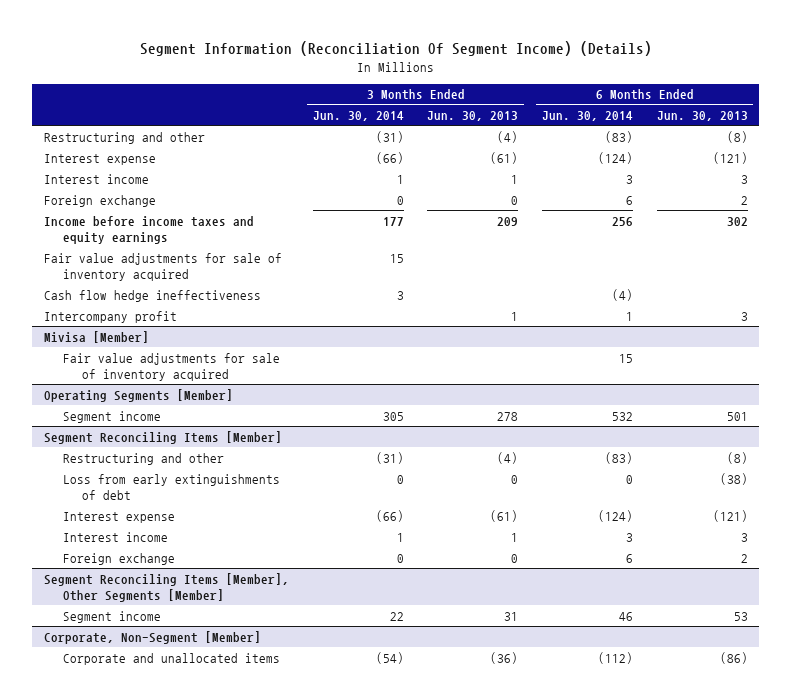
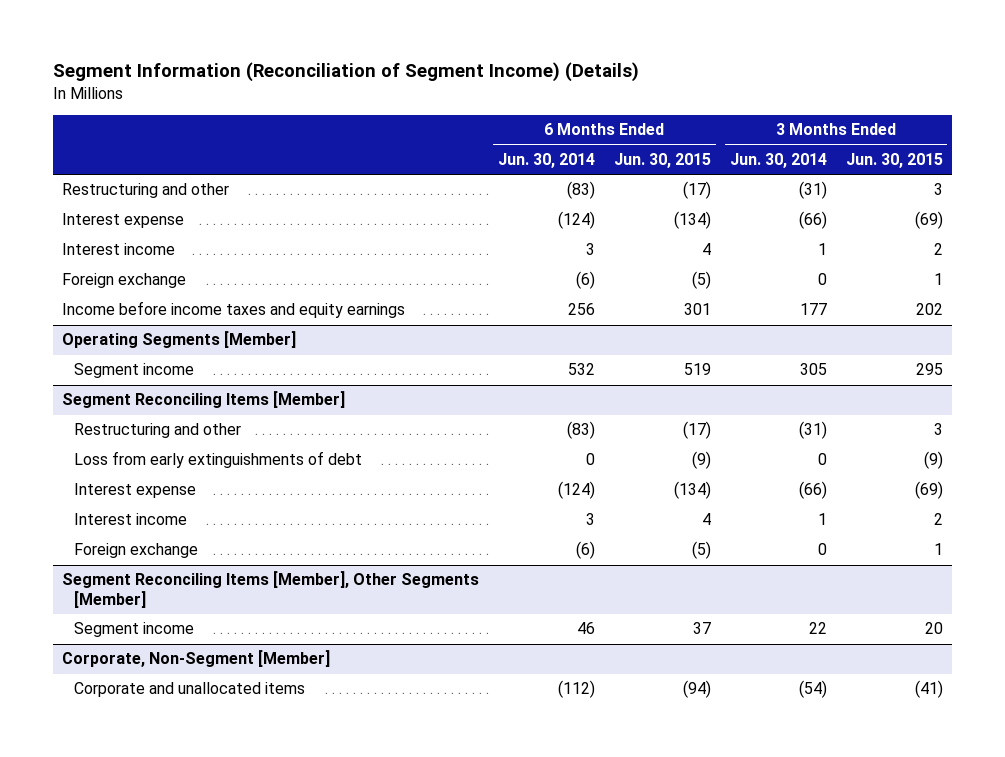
- Segment Information (Reconciliation Of Segment Income) (Details)
+ Segment Information (Reconciliation of Segment Income) (Details)
- | 3 Months Ended Jun. 30, 2014 | 3 Months Ended Jun. 30, 2013 | 6 Months Ended Jun. 30, 2014 | 6 Months Ended Jun. 30, 2013
+ | 6 Months Ended Jun. 30, 2014 | 6 Months Ended Jun. 30, 2015 | 3 Months Ended Jun. 30, 2014 | 3 Months Ended Jun. 30, 2015
- Foreign exchange | 0 | 0 | 6 | 2
+ Foreign exchange | (6) | (5) | 0 | 1
- Fair value adjustments for sale of inventory acquired | 15 | | |
- Cash flow hedge ineffectiveness | 3 | | (4) |
- Intercompany profit | | 1 | 1 | 3
- Mivisa [Member]
- Fair value adjustments for sale of inventory acquired | | | 15 |
@ Segment Reconciling Items [Member]
- Foreign exchange | 0 | 0 | 6 | 2
+ Foreign exchange | (6) | (5) | 0 | 1

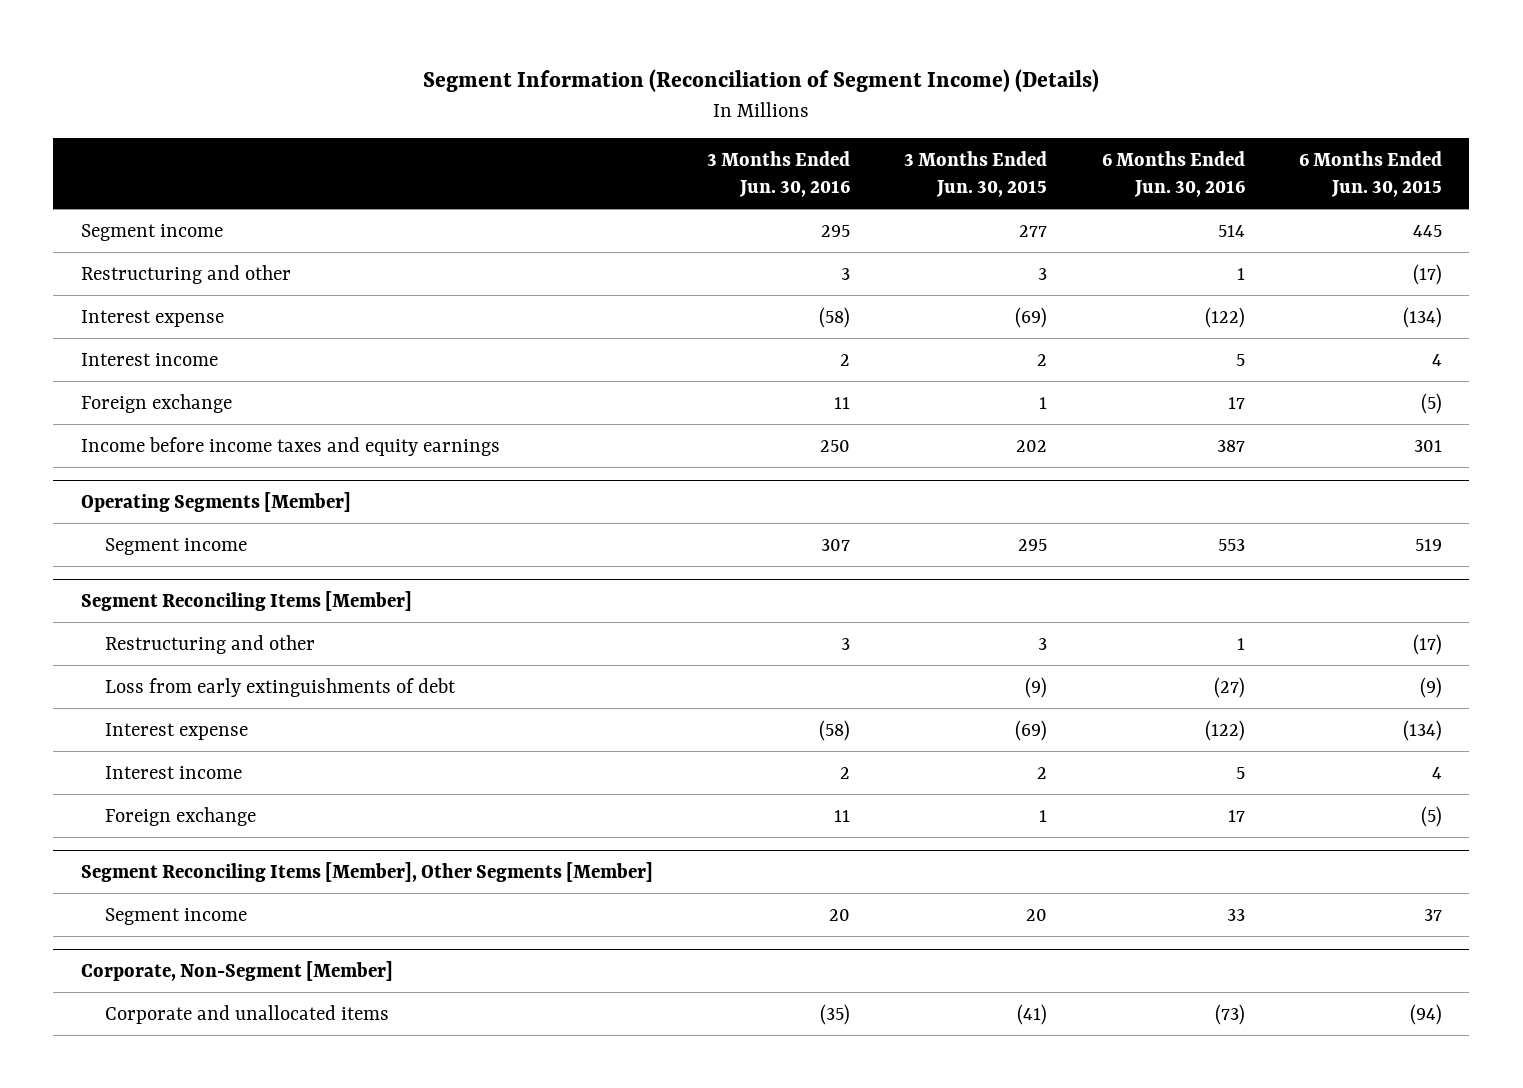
- | 6 Months Ended Jun. 30, 2014 | 6 Months Ended Jun. 30, 2015 | 3 Months Ended Jun. 30, 2014 | 3 Months Ended Jun. 30, 2015
+ | 3 Months Ended Jun. 30, 2016 | 3 Months Ended Jun. 30, 2015 | 6 Months Ended Jun. 30, 2016 | 6 Months Ended Jun. 30, 2015
+ Segment income | 295 | 277 | 514 | 445

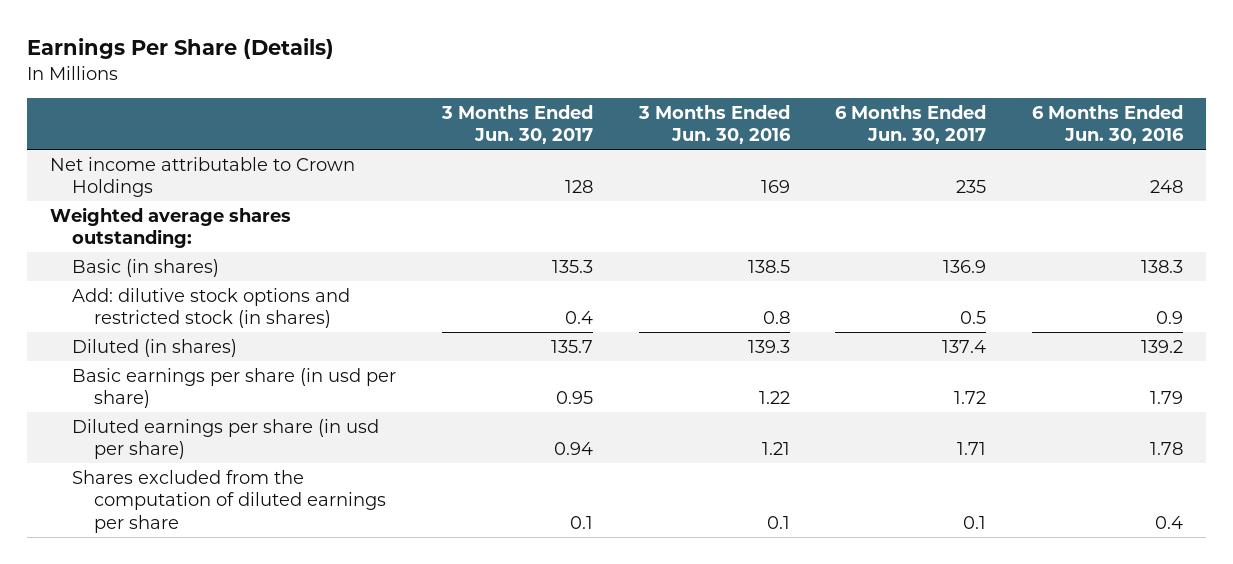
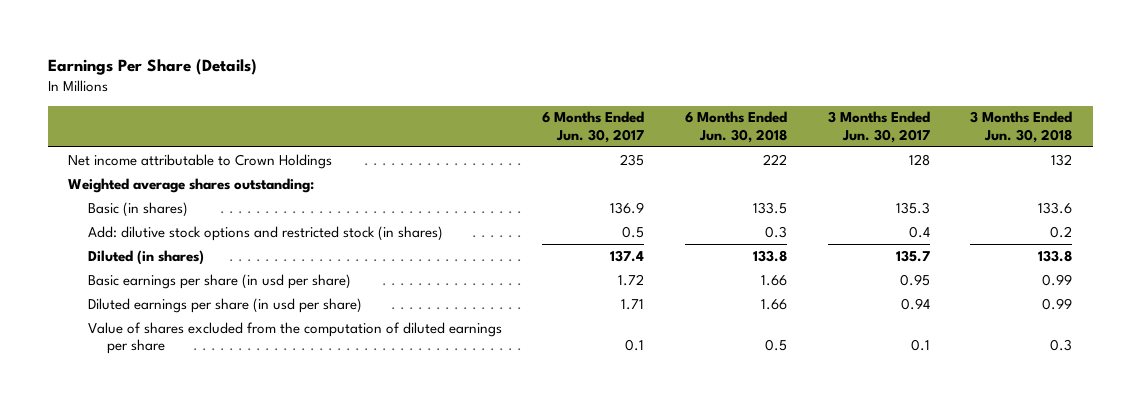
- | 3 Months Ended Jun. 30, 2017 | 3 Months Ended Jun. 30, 2016 | 6 Months Ended Jun. 30, 2017 | 6 Months Ended Jun. 30, 2016
+ | 6 Months Ended Jun. 30, 2017 | 6 Months Ended Jun. 30, 2018 | 3 Months Ended Jun. 30, 2017 | 3 Months Ended Jun. 30, 2018
- Shares excluded from the computation of diluted earnings per share | 0.1 | 0.1 | 0.1 | 0.4
+ Value of shares excluded from the computation of diluted earnings per share | 0.1 | 0.5 | 0.1 | 0.3

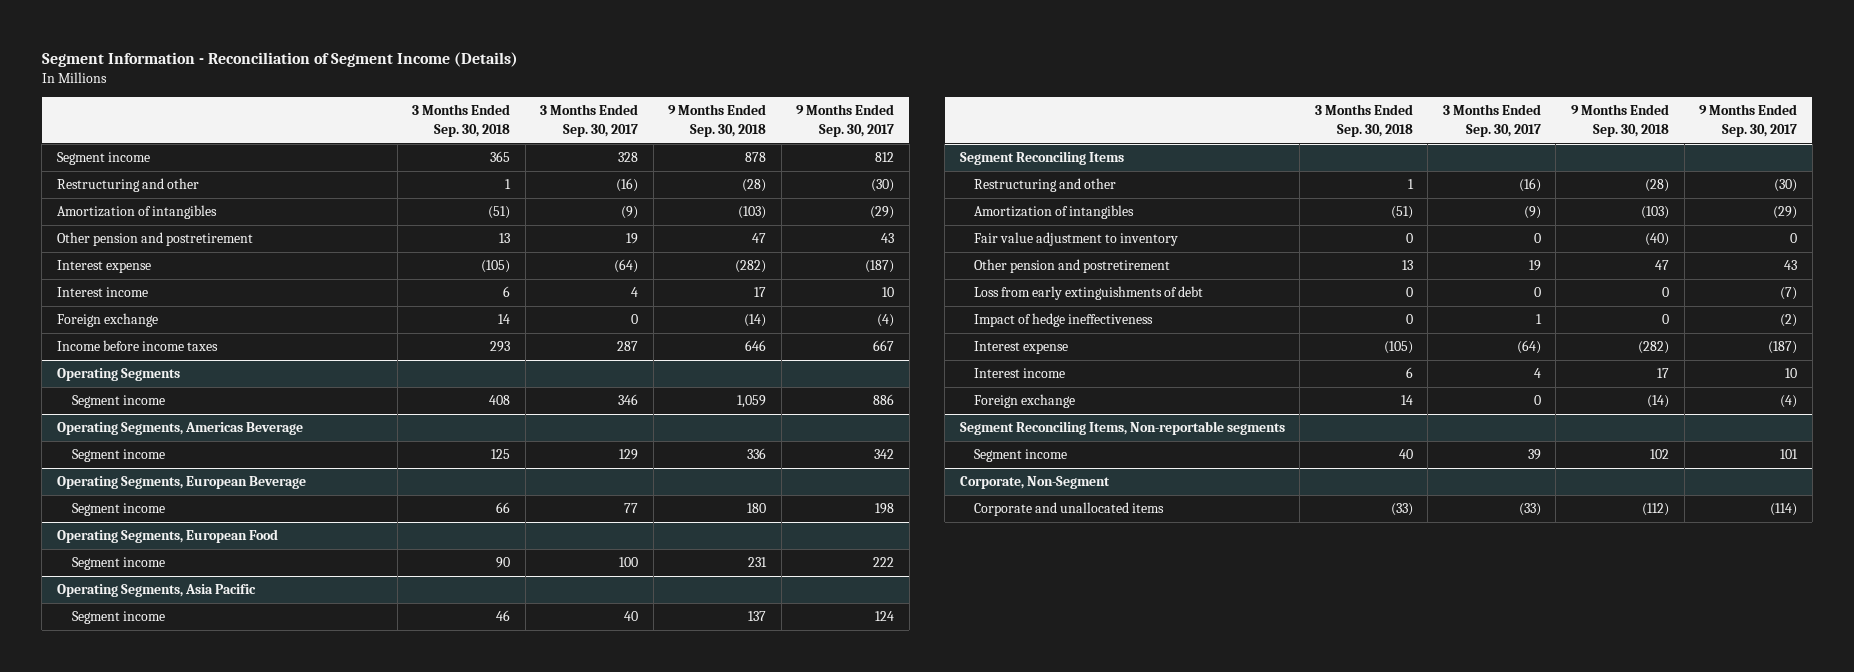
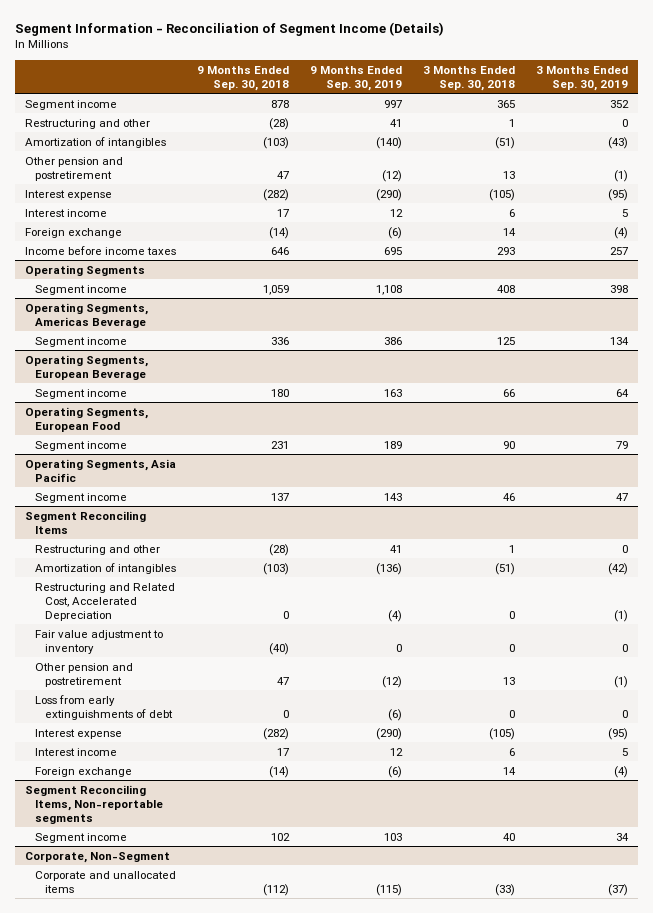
- | 3 Months Ended Sep. 30, 2018 | 3 Months Ended Sep. 30, 2017 | 9 Months Ended Sep. 30, 2018 | 9 Months Ended Sep. 30, 2017
+ | 9 Months Ended Sep. 30, 2018 | 9 Months Ended Sep. 30, 2019 | 3 Months Ended Sep. 30, 2018 | 3 Months Ended Sep. 30, 2019
@ Segment Reconciling Items
+ Restructuring and Related Cost, Accelerated Depreciation | 0 | (4) | 0 | (1)
- Impact of hedge ineffectiveness | 0 | 1 | 0 | (2)

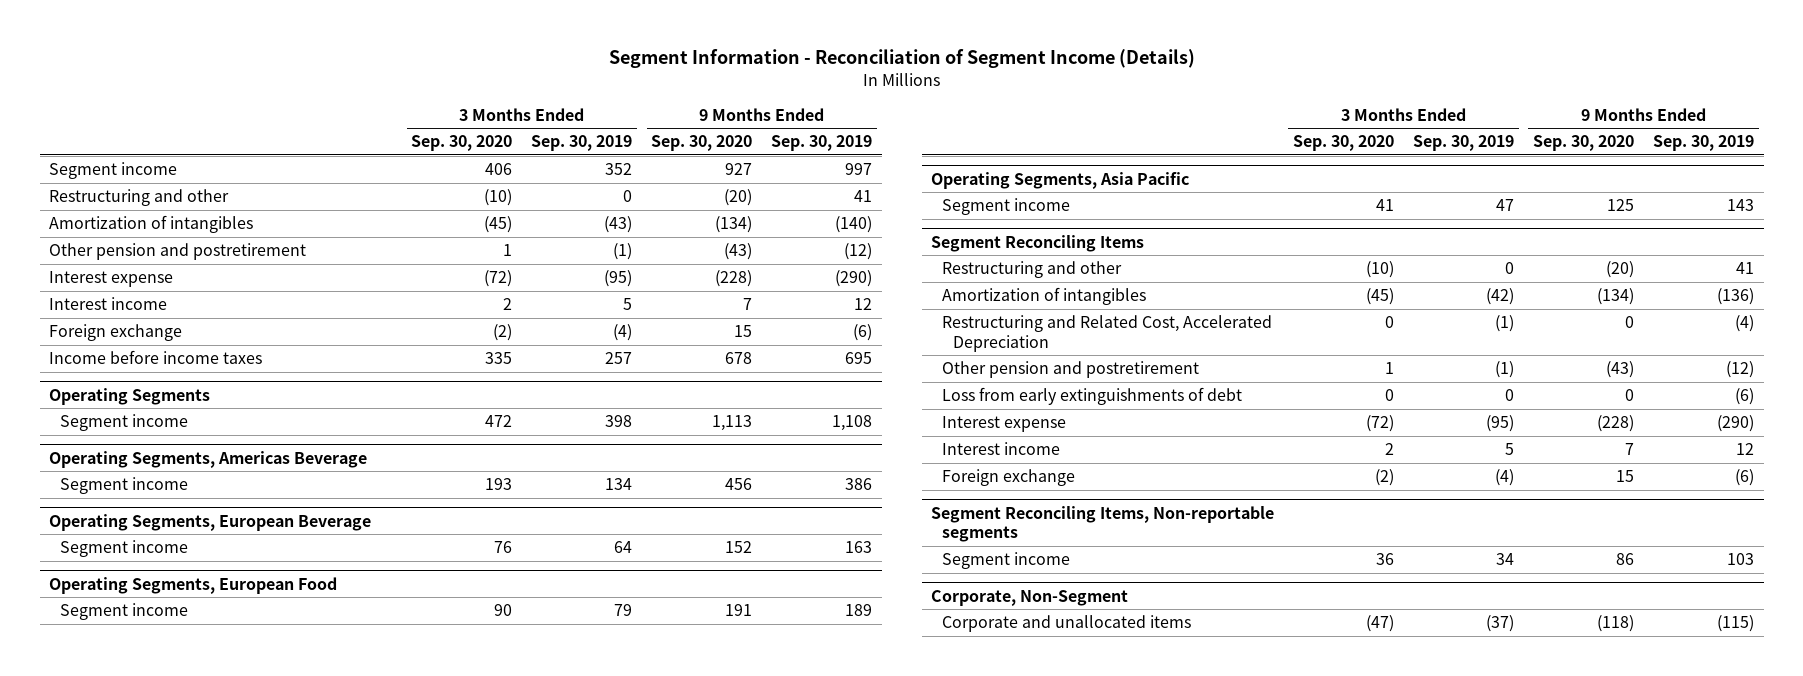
- | 9 Months Ended Sep. 30, 2018 | 9 Months Ended Sep. 30, 2019 | 3 Months Ended Sep. 30, 2018 | 3 Months Ended Sep. 30, 2019
+ | 3 Months Ended Sep. 30, 2020 | 3 Months Ended Sep. 30, 2019 | 9 Months Ended Sep. 30, 2020 | 9 Months Ended Sep. 30, 2019
@ Segment Reconciling Items
- Fair value adjustment to inventory | (40) | 0 | 0 | 0

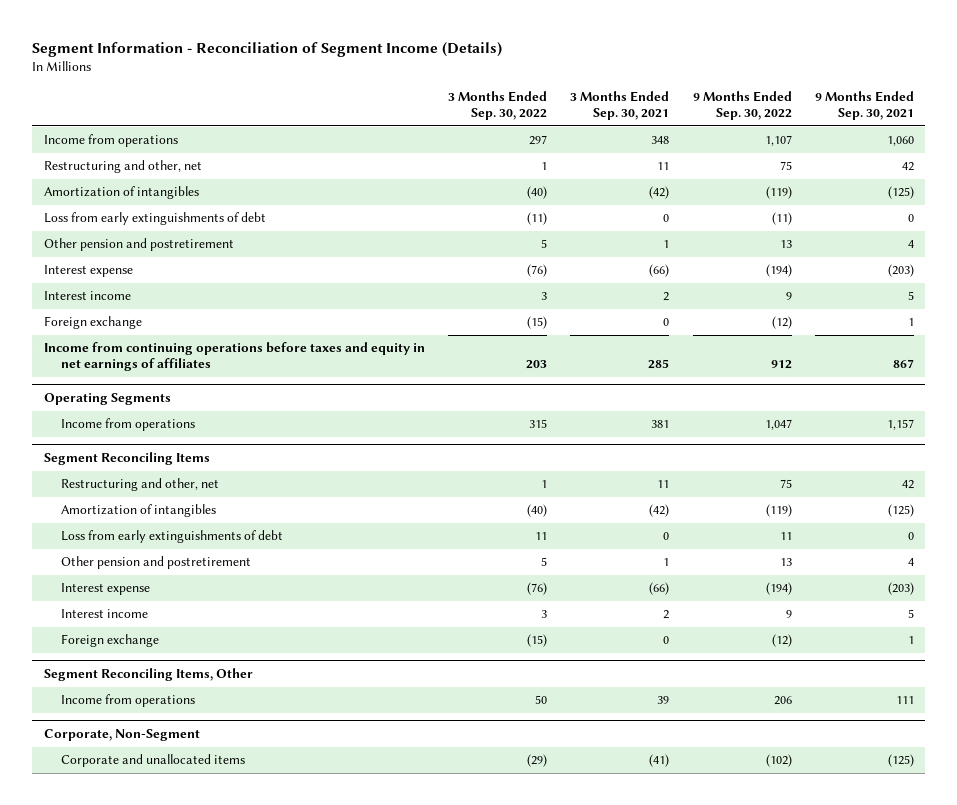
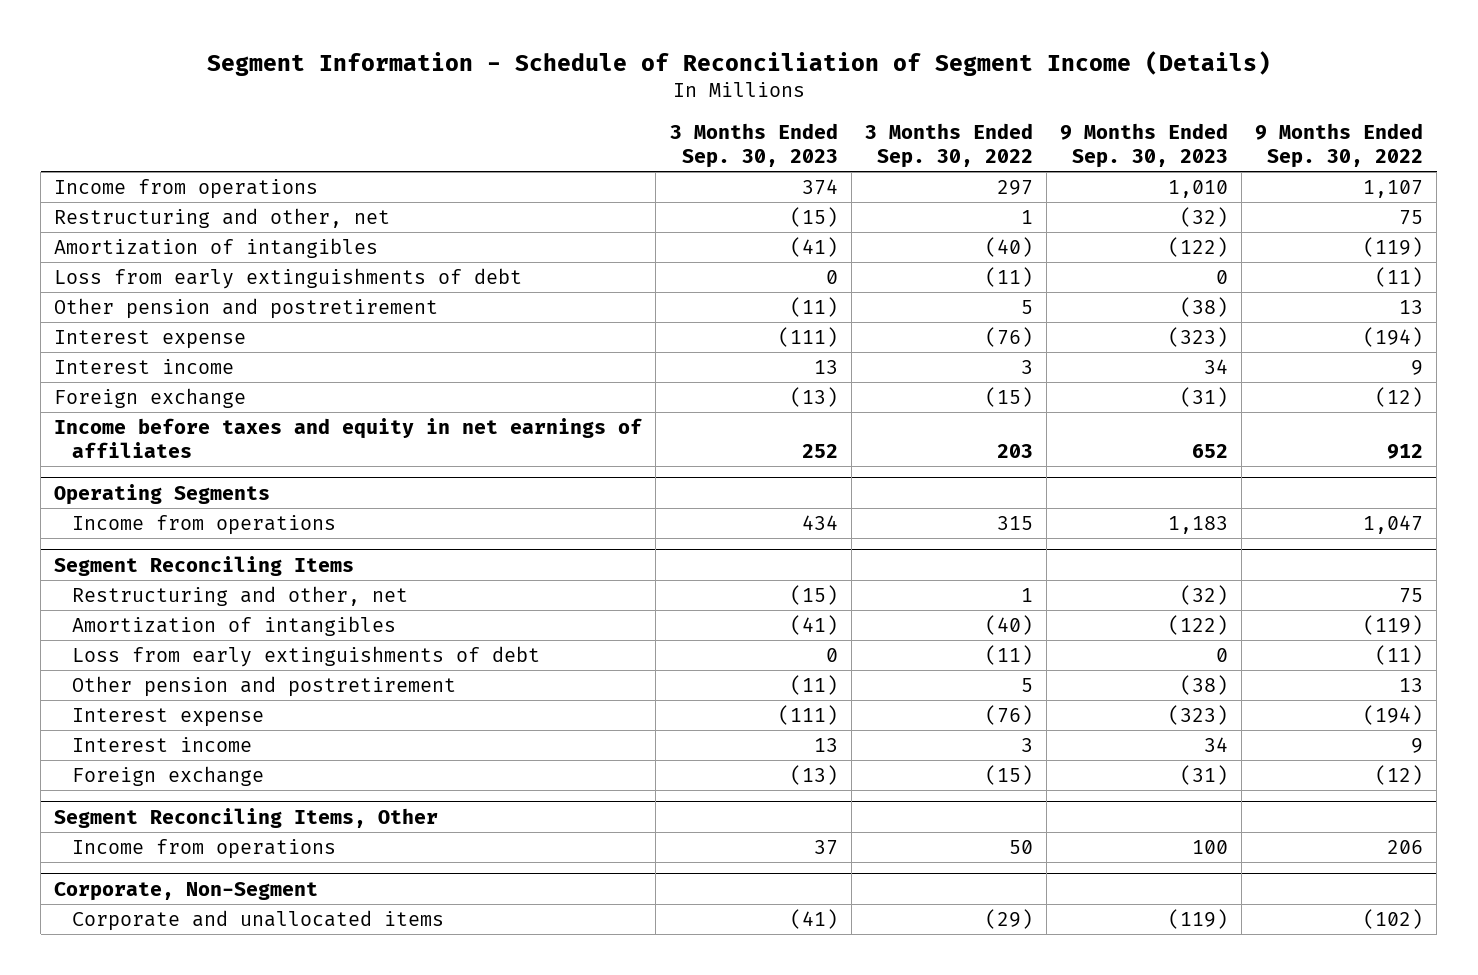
- Segment Information - Reconciliation of Segment Income (Details)
+ Segment Information - Schedule of Reconciliation of Segment Income (Details)
- | 3 Months Ended Sep. 30, 2022 | 3 Months Ended Sep. 30, 2021 | 9 Months Ended Sep. 30, 2022 | 9 Months Ended Sep. 30, 2021
+ | 3 Months Ended Sep. 30, 2023 | 3 Months Ended Sep. 30, 2022 | 9 Months Ended Sep. 30, 2023 | 9 Months Ended Sep. 30, 2022
- Income from continuing operations before taxes and equity in net earnings of affiliates | 203 | 285 | 912 | 867
+ Income before taxes and equity in net earnings of affiliates | 252 | 203 | 652 | 912
@ Segment Reconciling Items
- Loss from early extinguishments of debt | 11 | 0 | 11 | 0
+ Loss from early extinguishments of debt | 0 | (11) | 0 | (11)

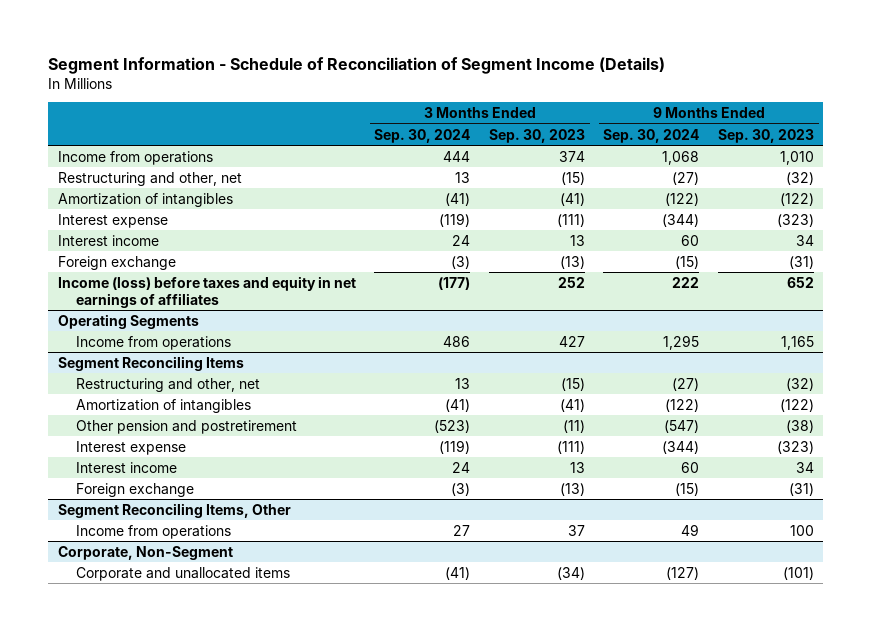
- | 3 Months Ended Sep. 30, 2023 | 3 Months Ended Sep. 30, 2022 | 9 Months Ended Sep. 30, 2023 | 9 Months Ended Sep. 30, 2022
+ | 3 Months Ended Sep. 30, 2024 | 3 Months Ended Sep. 30, 2023 | 9 Months Ended Sep. 30, 2024 | 9 Months Ended Sep. 30, 2023
- Loss from early extinguishments of debt | 0 | (11) | 0 | (11)
- Other pension and postretirement | (11) | 5 | (38) | 13
- Income before taxes and equity in net earnings of affiliates | 252 | 203 | 652 | 912
+ Income (loss) before taxes and equity in net earnings of affiliates | (177) | 252 | 222 | 652
@ Operating Segments
- Income from operations | 434 | 315 | 1,183 | 1,047
+ Income from operations | 486 | 427 | 1,295 | 1,165
@ Segment Reconciling Items
- Loss from early extinguishments of debt | 0 | (11) | 0 | (11)
@ Corporate, Non-Segment
- Corporate and unallocated items | (41) | (29) | (119) | (102)
+ Corporate and unallocated items | (41) | (34) | (127) | (101)

